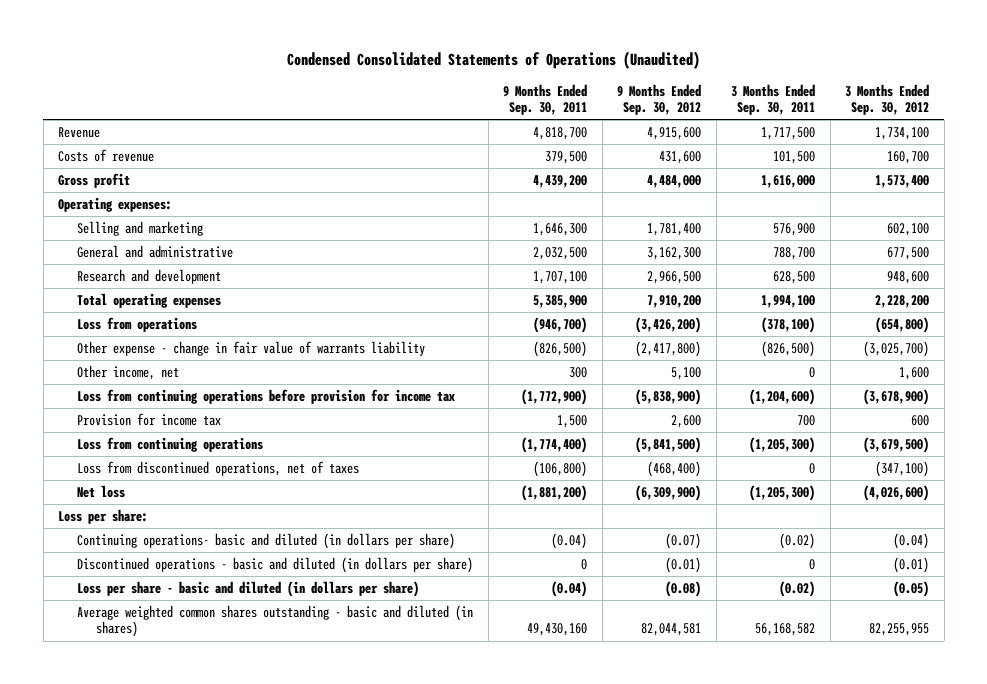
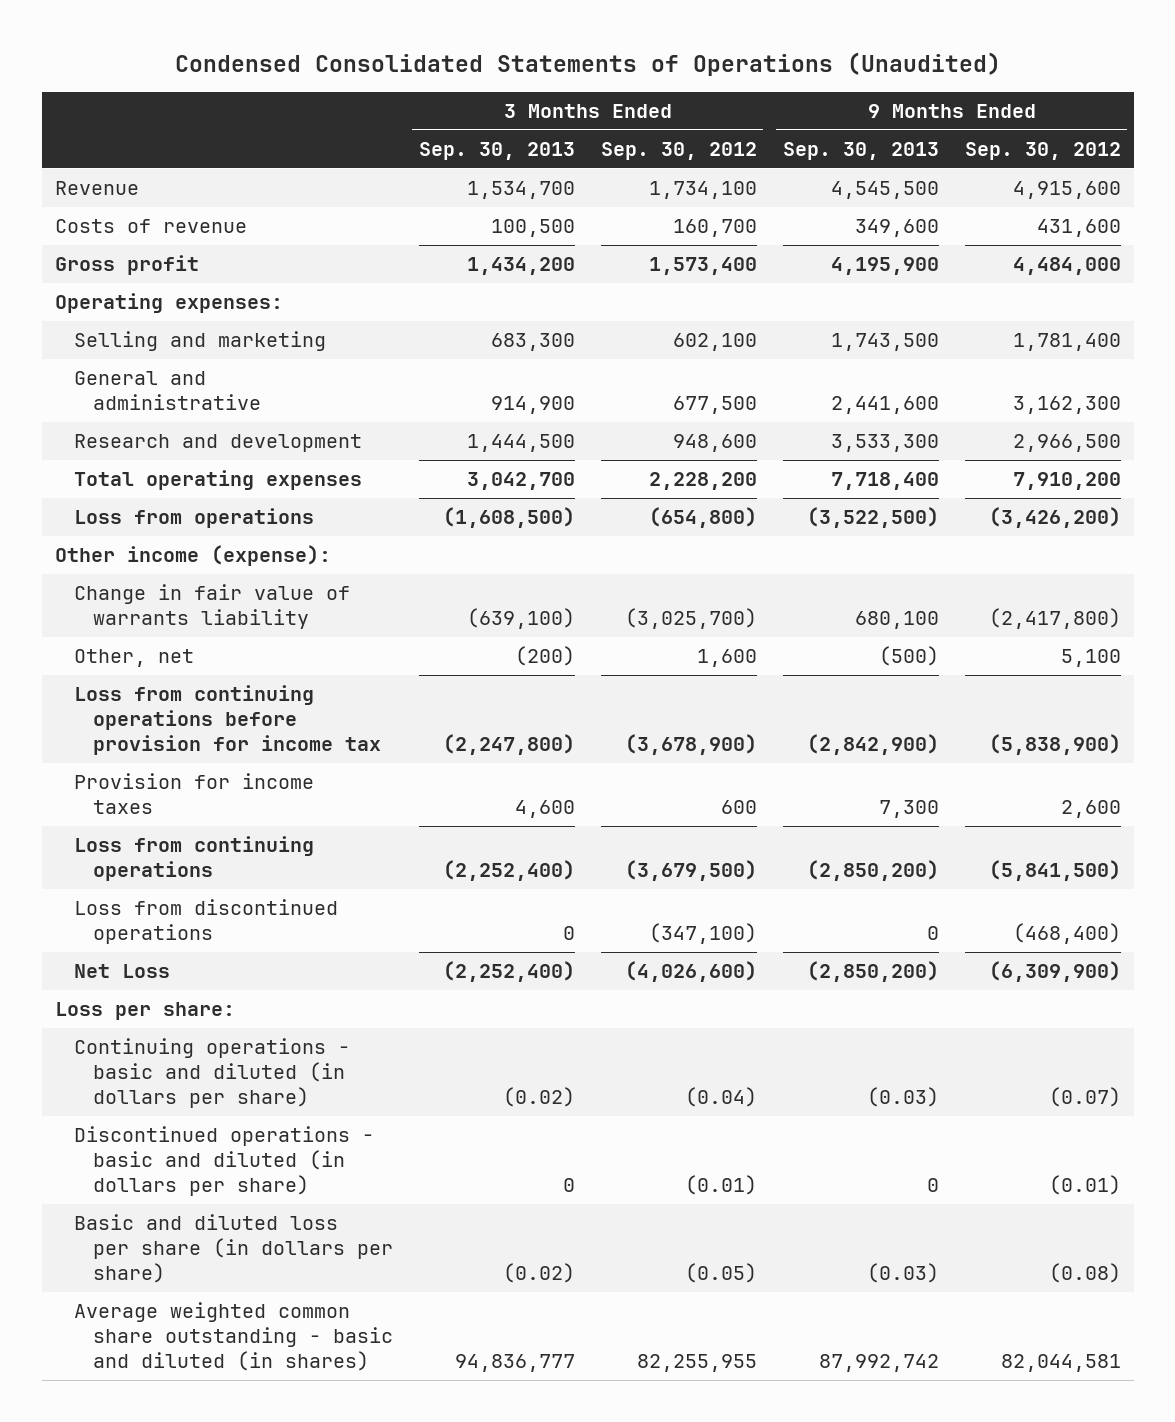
- | 9 Months Ended Sep. 30, 2011 | 9 Months Ended Sep. 30, 2012 | 3 Months Ended Sep. 30, 2011 | 3 Months Ended Sep. 30, 2012
+ | 3 Months Ended Sep. 30, 2013 | 3 Months Ended Sep. 30, 2012 | 9 Months Ended Sep. 30, 2013 | 9 Months Ended Sep. 30, 2012
- Other expense - change in fair value of warrants liability | (826,500) | (2,417,800) | (826,500) | (3,025,700)
- Other income, net | 300 | 5,100 | 0 | 1,600
+ Other income (expense):
+ Change in fair value of warrants liability | (639,100) | (3,025,700) | 680,100 | (2,417,800)
+ Other, net | (200) | 1,600 | (500) | 5,100
- Provision for income tax | 1,500 | 2,600 | 700 | 600
+ Provision for income taxes | 4,600 | 600 | 7,300 | 2,600
- Loss from discontinued operations, net of taxes | (106,800) | (468,400) | 0 | (347,100)
- Net loss | (1,881,200) | (6,309,900) | (1,205,300) | (4,026,600)
+ Loss from discontinued operations | 0 | (347,100) | 0 | (468,400)
+ Net Loss | (2,252,400) | (4,026,600) | (2,850,200) | (6,309,900)
- Continuing operations- basic and diluted (in dollars per share) | (0.04) | (0.07) | (0.02) | (0.04)
+ Continuing operations - basic and diluted (in dollars per share) | (0.02) | (0.04) | (0.03) | (0.07)
- Loss per share - basic and diluted (in dollars per share) | (0.04) | (0.08) | (0.02) | (0.05)
- Average weighted common shares outstanding - basic and diluted (in shares) | 49,430,160 | 82,044,581 | 56,168,582 | 82,255,955
+ Basic and diluted loss per share (in dollars per share) | (0.02) | (0.05) | (0.03) | (0.08)
+ Average weighted common share outstanding - basic and diluted (in shares) | 94,836,777 | 82,255,955 | 87,992,742 | 82,044,581

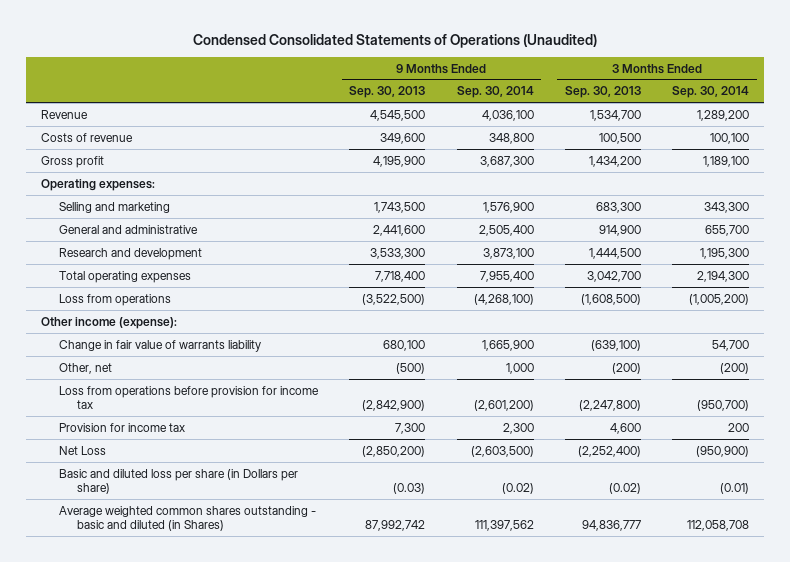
- | 3 Months Ended Sep. 30, 2013 | 3 Months Ended Sep. 30, 2012 | 9 Months Ended Sep. 30, 2013 | 9 Months Ended Sep. 30, 2012
+ | 9 Months Ended Sep. 30, 2013 | 9 Months Ended Sep. 30, 2014 | 3 Months Ended Sep. 30, 2013 | 3 Months Ended Sep. 30, 2014
- Loss from continuing operations before provision for income tax | (2,247,800) | (3,678,900) | (2,842,900) | (5,838,900)
- Provision for income taxes | 4,600 | 600 | 7,300 | 2,600
- Loss from continuing operations | (2,252,400) | (3,679,500) | (2,850,200) | (5,841,500)
- Loss from discontinued operations | 0 | (347,100) | 0 | (468,400)
+ Loss from operations before provision for income tax | (2,842,900) | (2,601,200) | (2,247,800) | (950,700)
+ Provision for income tax | 7,300 | 2,300 | 4,600 | 200
- Loss per share:
- Continuing operations - basic and diluted (in dollars per share) | (0.02) | (0.04) | (0.03) | (0.07)
- Discontinued operations - basic and diluted (in dollars per share) | 0 | (0.01) | 0 | (0.01)
- Basic and diluted loss per share (in dollars per share) | (0.02) | (0.05) | (0.03) | (0.08)
- Average weighted common share outstanding - basic and diluted (in shares) | 94,836,777 | 82,255,955 | 87,992,742 | 82,044,581
+ Basic and diluted loss per share (in Dollars per share) | (0.03) | (0.02) | (0.02) | (0.01)
+ Average weighted common shares outstanding - basic and diluted (in Shares) | 87,992,742 | 111,397,562 | 94,836,777 | 112,058,708

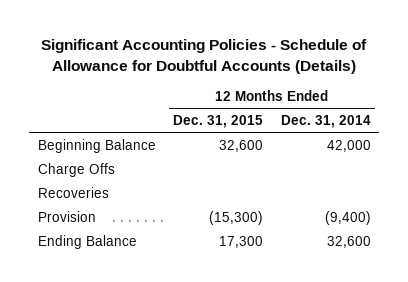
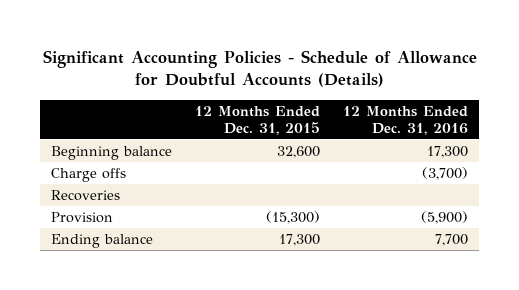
- | 12 Months Ended Dec. 31, 2015 | 12 Months Ended Dec. 31, 2014
+ | 12 Months Ended Dec. 31, 2015 | 12 Months Ended Dec. 31, 2016
- Beginning Balance | 32,600 | 42,000
- Charge Offs
+ Beginning balance | 32,600 | 17,300
+ Charge offs | | (3,700)
- Ending Balance | 17,300 | 32,600
+ Ending balance | 17,300 | 7,700

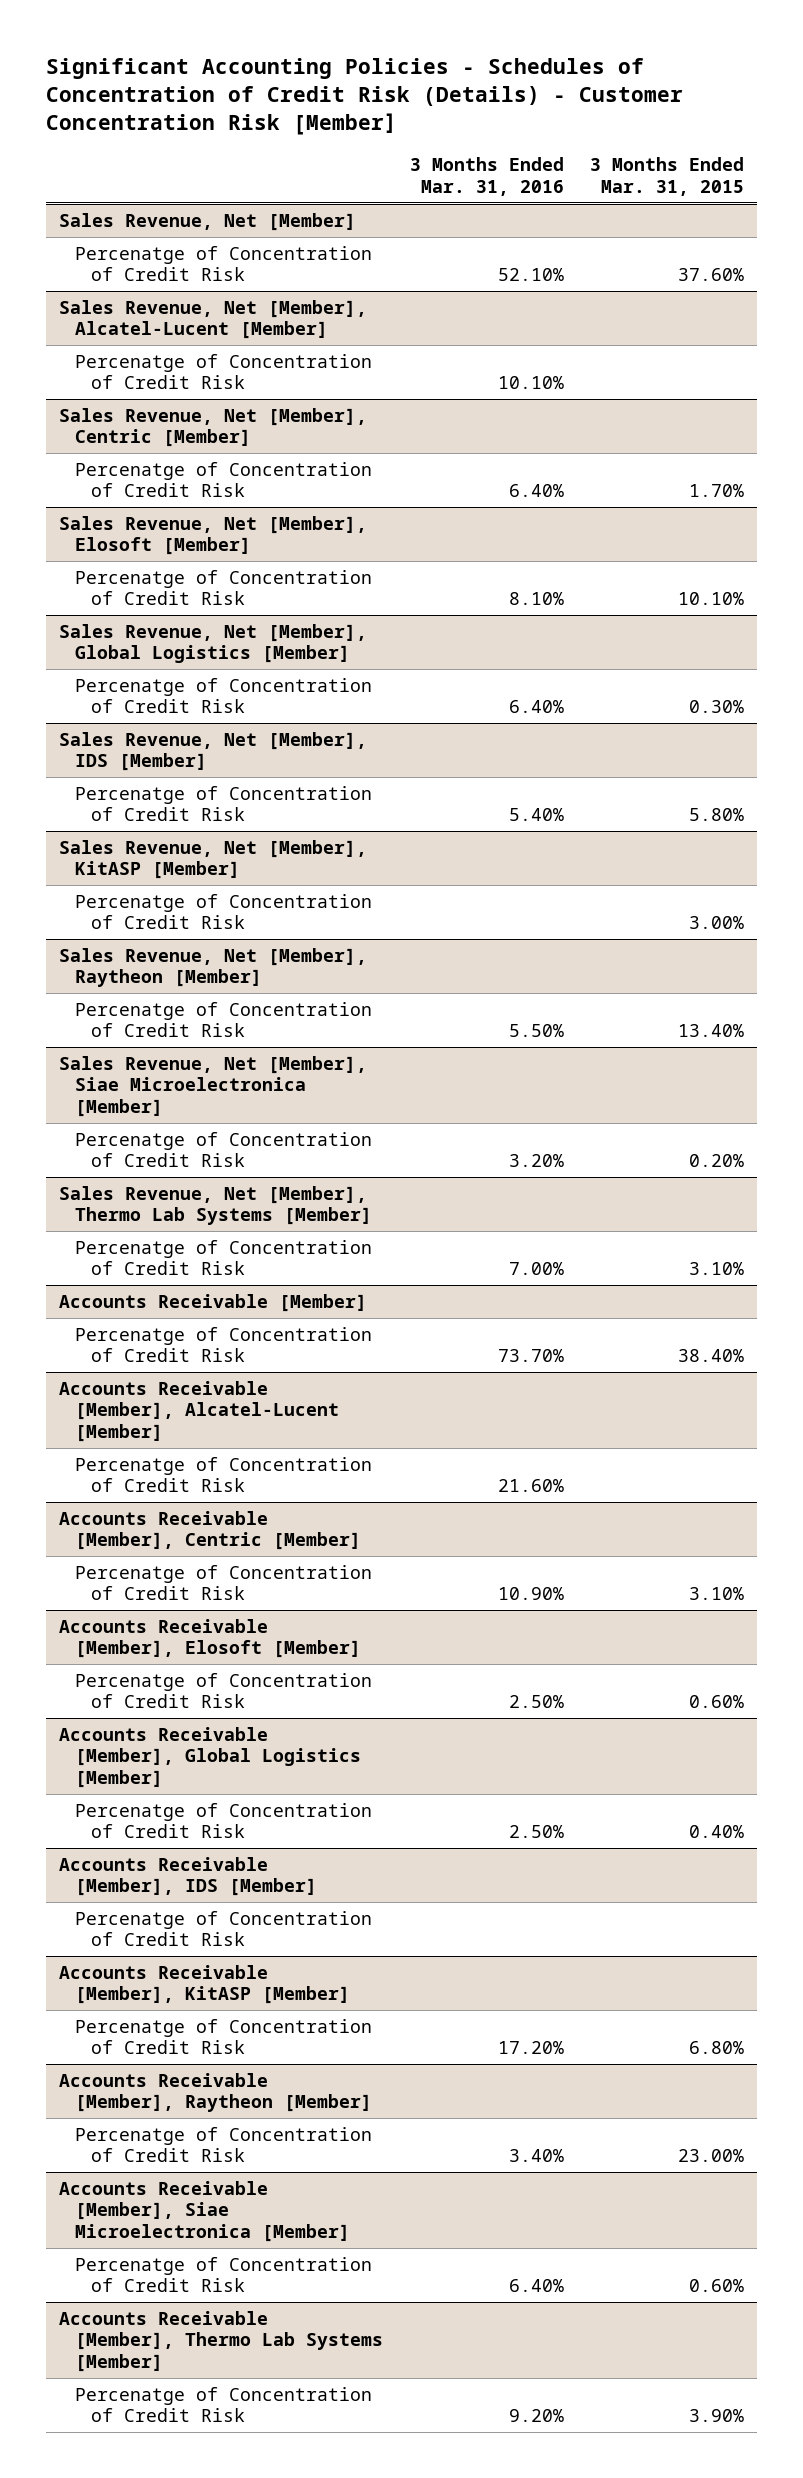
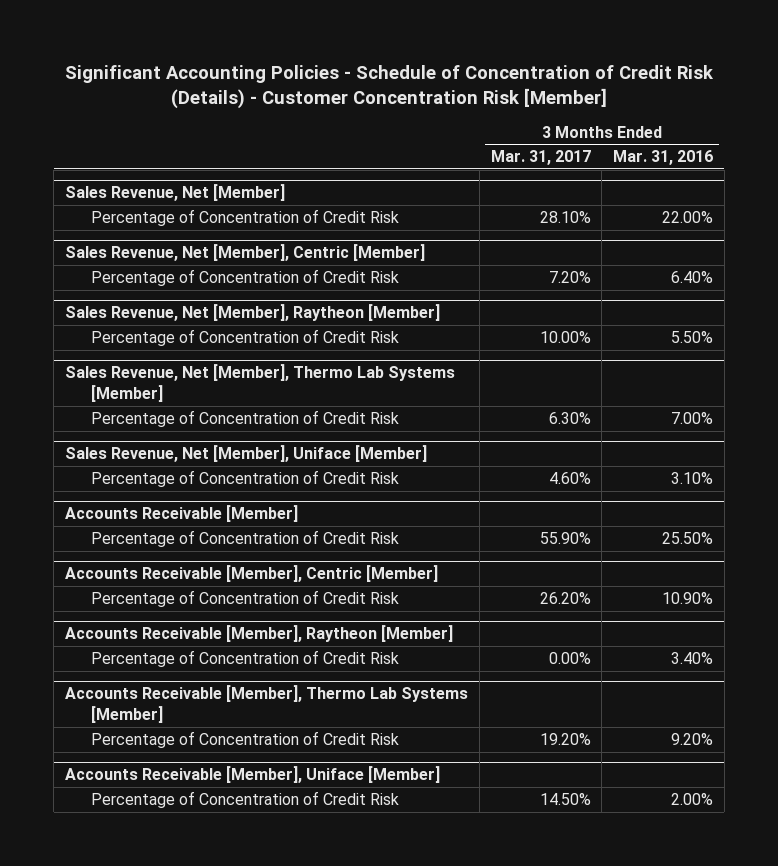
- Significant Accounting Policies - Schedules of Concentration of Credit Risk (Details) - Customer Concentration Risk [Member]
+ Significant Accounting Policies - Schedule of Concentration of Credit Risk (Details) - Customer Concentration Risk [Member]
- | 3 Months Ended Mar. 31, 2016 | 3 Months Ended Mar. 31, 2015
+ | 3 Months Ended Mar. 31, 2017 | 3 Months Ended Mar. 31, 2016
@ Sales Revenue, Net [Member]
- Percenatge of Concentration of Credit Risk | 52.10% | 37.60%
- Sales Revenue, Net [Member], Alcatel-Lucent [Member]
- Percenatge of Concentration of Credit Risk | 10.10% |
@ Sales Revenue, Net [Member]
+ Percentage of Concentration of Credit Risk | 28.10% | 22.00%
@ Sales Revenue, Net [Member], Centric [Member]
- Percenatge of Concentration of Credit Risk | 6.40% | 1.70%
- Sales Revenue, Net [Member], Elosoft [Member]
- Percenatge of Concentration of Credit Risk | 8.10% | 10.10%
- Sales Revenue, Net [Member], Global Logistics [Member]
- Percenatge of Concentration of Credit Risk | 6.40% | 0.30%
- Sales Revenue, Net [Member], IDS [Member]
- Percenatge of Concentration of Credit Risk | 5.40% | 5.80%
- Sales Revenue, Net [Member], KitASP [Member]
- Percenatge of Concentration of Credit Risk | | 3.00%
@ Sales Revenue, Net [Member], Centric [Member]
+ Percentage of Concentration of Credit Risk | 7.20% | 6.40%
@ Sales Revenue, Net [Member], Raytheon [Member]
- Percenatge of Concentration of Credit Risk | 5.50% | 13.40%
- Sales Revenue, Net [Member], Siae Microelectronica [Member]
- Percenatge of Concentration of Credit Risk | 3.20% | 0.20%
@ Sales Revenue, Net [Member], Raytheon [Member]
+ Percentage of Concentration of Credit Risk | 10.00% | 5.50%
@ Sales Revenue, Net [Member], Thermo Lab Systems [Member]
- Percenatge of Concentration of Credit Risk | 7.00% | 3.10%
+ Percentage of Concentration of Credit Risk | 6.30% | 7.00%
+ Sales Revenue, Net [Member], Uniface [Member]
+ Percentage of Concentration of Credit Risk | 4.60% | 3.10%
@ Accounts Receivable [Member]
- Percenatge of Concentration of Credit Risk | 73.70% | 38.40%
- Accounts Receivable [Member], Alcatel-Lucent [Member]
- Percenatge of Concentration of Credit Risk | 21.60% |
@ Accounts Receivable [Member]
+ Percentage of Concentration of Credit Risk | 55.90% | 25.50%
@ Accounts Receivable [Member], Centric [Member]
- Percenatge of Concentration of Credit Risk | 10.90% | 3.10%
- Accounts Receivable [Member], Elosoft [Member]
- Percenatge of Concentration of Credit Risk | 2.50% | 0.60%
- Accounts Receivable [Member], Global Logistics [Member]
- Percenatge of Concentration of Credit Risk | 2.50% | 0.40%
- Accounts Receivable [Member], IDS [Member]
- Percenatge of Concentration of Credit Risk
- Accounts Receivable [Member], KitASP [Member]
- Percenatge of Concentration of Credit Risk | 17.20% | 6.80%
@ Accounts Receivable [Member], Centric [Member]
+ Percentage of Concentration of Credit Risk | 26.20% | 10.90%
@ Accounts Receivable [Member], Raytheon [Member]
- Percenatge of Concentration of Credit Risk | 3.40% | 23.00%
- Accounts Receivable [Member], Siae Microelectronica [Member]
- Percenatge of Concentration of Credit Risk | 6.40% | 0.60%
@ Accounts Receivable [Member], Raytheon [Member]
+ Percentage of Concentration of Credit Risk | 0.00% | 3.40%
@ Accounts Receivable [Member], Thermo Lab Systems [Member]
- Percenatge of Concentration of Credit Risk | 9.20% | 3.90%
+ Percentage of Concentration of Credit Risk | 19.20% | 9.20%
+ Accounts Receivable [Member], Uniface [Member]
+ Percentage of Concentration of Credit Risk | 14.50% | 2.00%

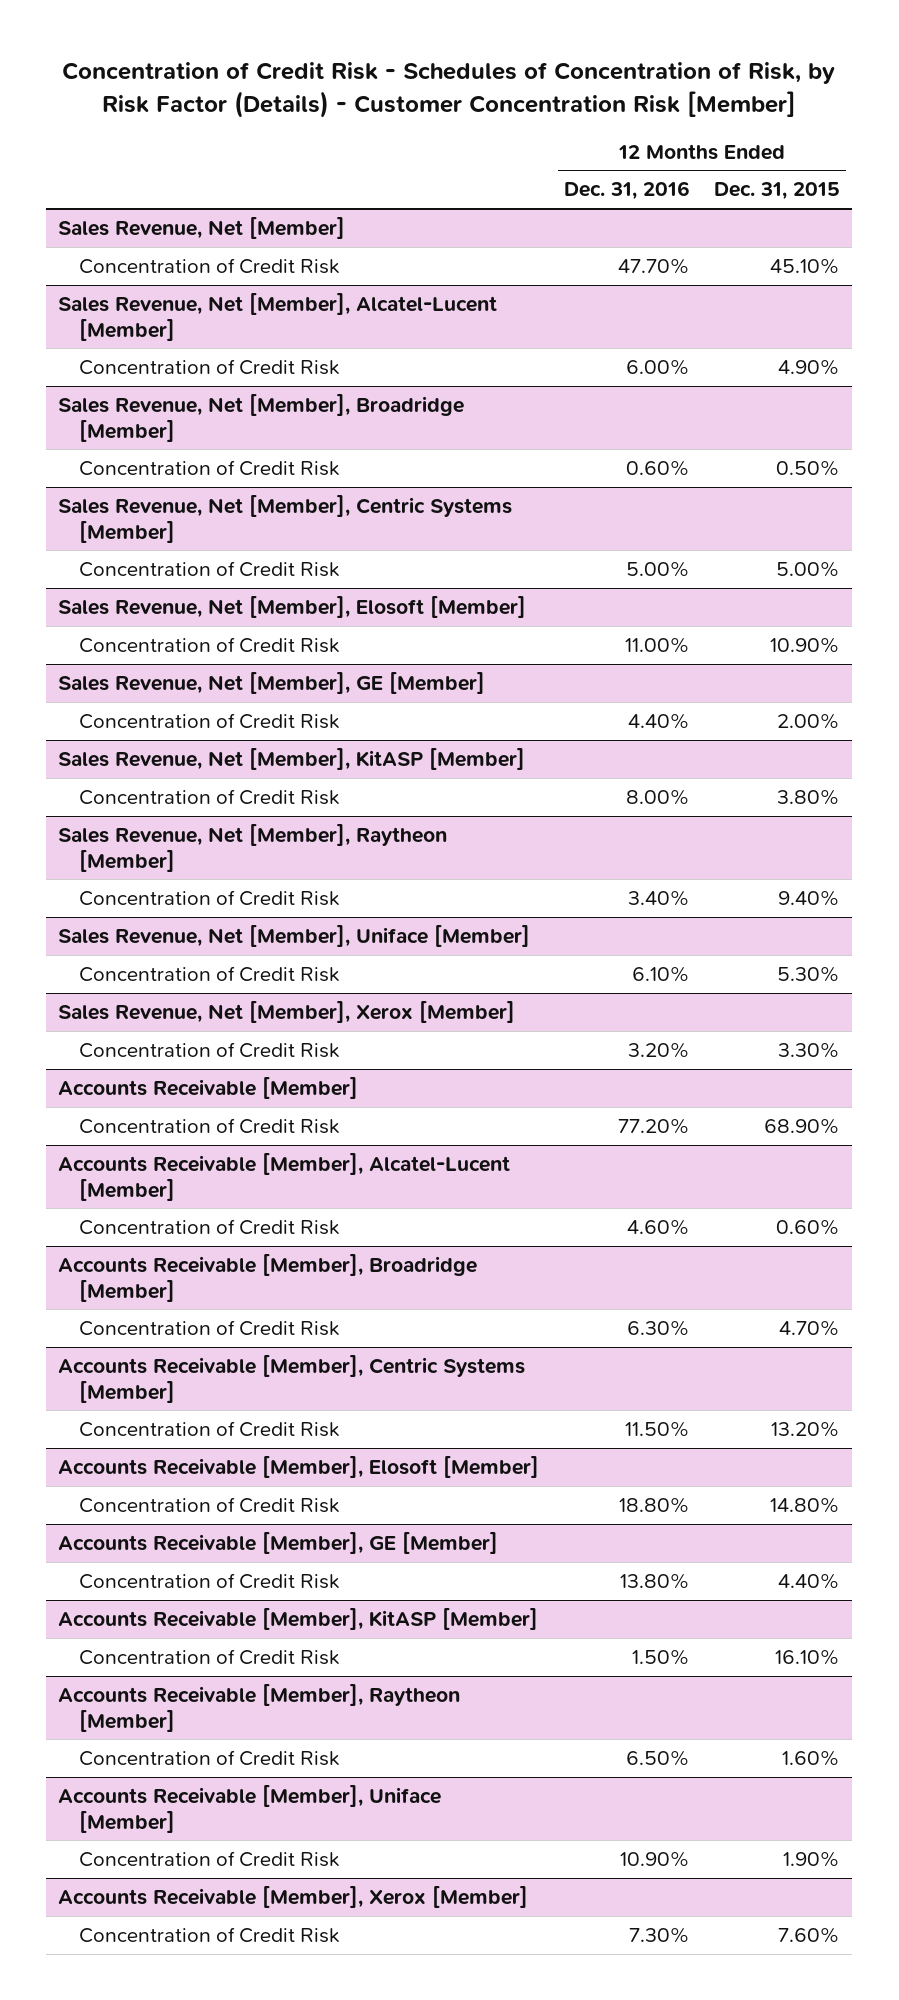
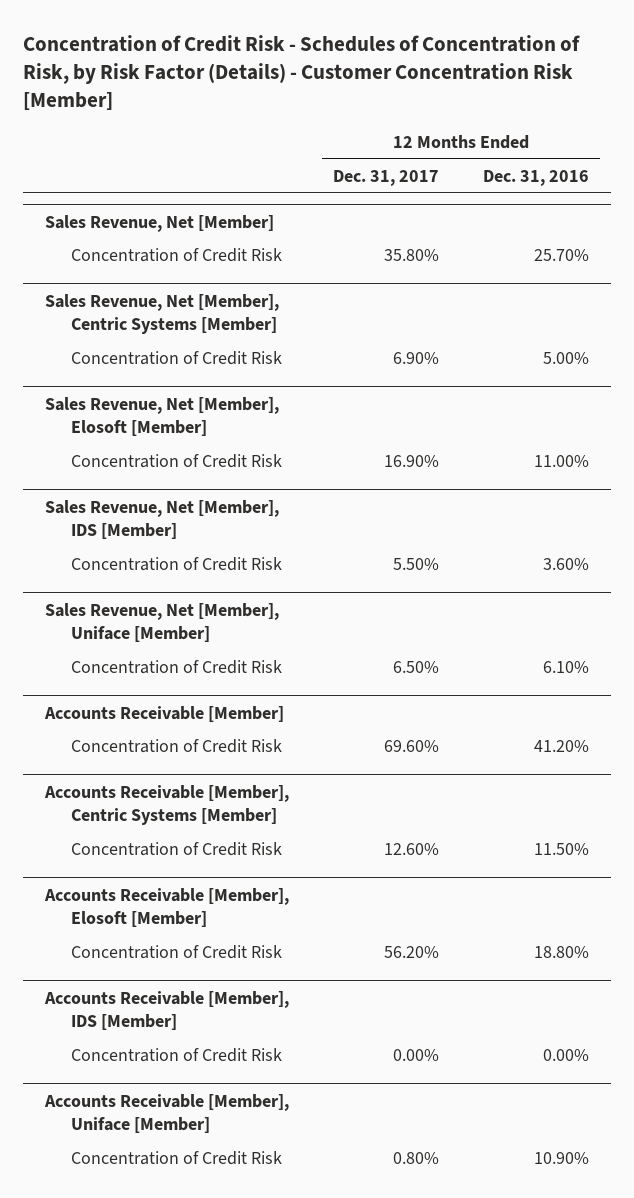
- | 12 Months Ended Dec. 31, 2016 | 12 Months Ended Dec. 31, 2015
+ | 12 Months Ended Dec. 31, 2017 | 12 Months Ended Dec. 31, 2016
@ Sales Revenue, Net [Member]
- Concentration of Credit Risk | 47.70% | 45.10%
- Sales Revenue, Net [Member], Alcatel-Lucent [Member]
- Concentration of Credit Risk | 6.00% | 4.90%
- Sales Revenue, Net [Member], Broadridge [Member]
- Concentration of Credit Risk | 0.60% | 0.50%
@ Sales Revenue, Net [Member]
+ Concentration of Credit Risk | 35.80% | 25.70%
- Sales Revenue, Net [Member], GE [Member]
- Concentration of Credit Risk | 4.40% | 2.00%
- Sales Revenue, Net [Member], KitASP [Member]
- Concentration of Credit Risk | 8.00% | 3.80%
- Sales Revenue, Net [Member], Raytheon [Member]
- Concentration of Credit Risk | 3.40% | 9.40%
+ Sales Revenue, Net [Member], IDS [Member]
+ Concentration of Credit Risk | 5.50% | 3.60%
- Sales Revenue, Net [Member], Xerox [Member]
- Concentration of Credit Risk | 3.20% | 3.30%
@ Accounts Receivable [Member]
- Concentration of Credit Risk | 77.20% | 68.90%
- Accounts Receivable [Member], Alcatel-Lucent [Member]
- Concentration of Credit Risk | 4.60% | 0.60%
- Accounts Receivable [Member], Broadridge [Member]
- Concentration of Credit Risk | 6.30% | 4.70%
@ Accounts Receivable [Member]
+ Concentration of Credit Risk | 69.60% | 41.20%
- Accounts Receivable [Member], GE [Member]
- Concentration of Credit Risk | 13.80% | 4.40%
- Accounts Receivable [Member], KitASP [Member]
- Concentration of Credit Risk | 1.50% | 16.10%
- Accounts Receivable [Member], Raytheon [Member]
- Concentration of Credit Risk | 6.50% | 1.60%
+ Accounts Receivable [Member], IDS [Member]
+ Concentration of Credit Risk | 0.00% | 0.00%
- Accounts Receivable [Member], Xerox [Member]
- Concentration of Credit Risk | 7.30% | 7.60%

